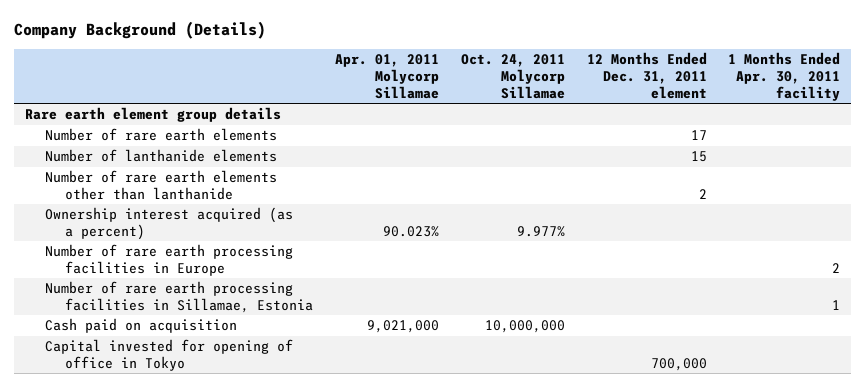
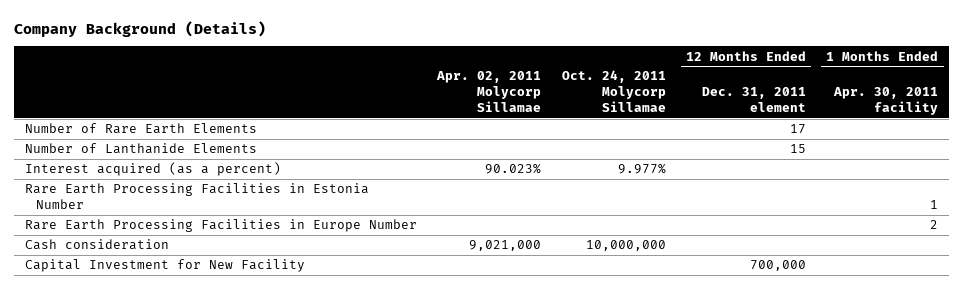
- | Apr. 01, 2011 Molycorp Sillamae | Oct. 24, 2011 Molycorp Sillamae | 12 Months Ended Dec. 31, 2011 element | 1 Months Ended Apr. 30, 2011 facility
+ | Apr. 02, 2011 Molycorp Sillamae | Oct. 24, 2011 Molycorp Sillamae | 12 Months Ended Dec. 31, 2011 element | 1 Months Ended Apr. 30, 2011 facility
- Rare earth element group details
- Number of rare earth elements | | | 17 |
- Number of lanthanide elements | | | 15 |
- Number of rare earth elements other than lanthanide | | | 2 |
- Ownership interest acquired (as a percent) | 90.023% | 9.977% | |
- Number of rare earth processing facilities in Europe | | | | 2
- Number of rare earth processing facilities in Sillamae, Estonia | | | | 1
- Cash paid on acquisition | 9,021,000 | 10,000,000 | |
- Capital invested for opening of office in Tokyo | | | 700,000 |
+ Number of Rare Earth Elements | | | 17 |
+ Number of Lanthanide Elements | | | 15 |
+ Interest acquired (as a percent) | 90.023% | 9.977% | |
+ Rare Earth Processing Facilities in Estonia Number | | | | 1
+ Rare Earth Processing Facilities in Europe Number | | | | 2
+ Cash consideration | 9,021,000 | 10,000,000 | |
+ Capital Investment for New Facility | | | 700,000 |

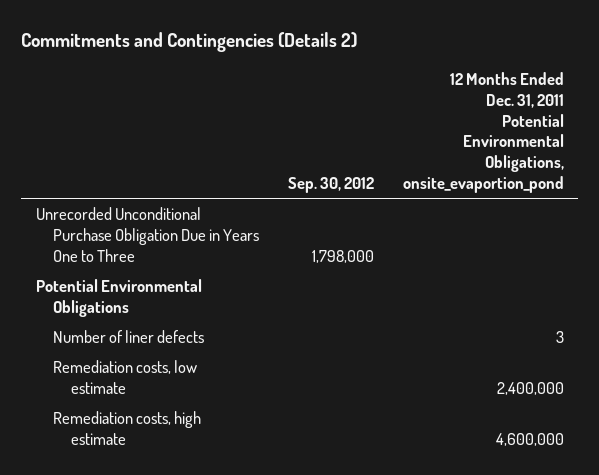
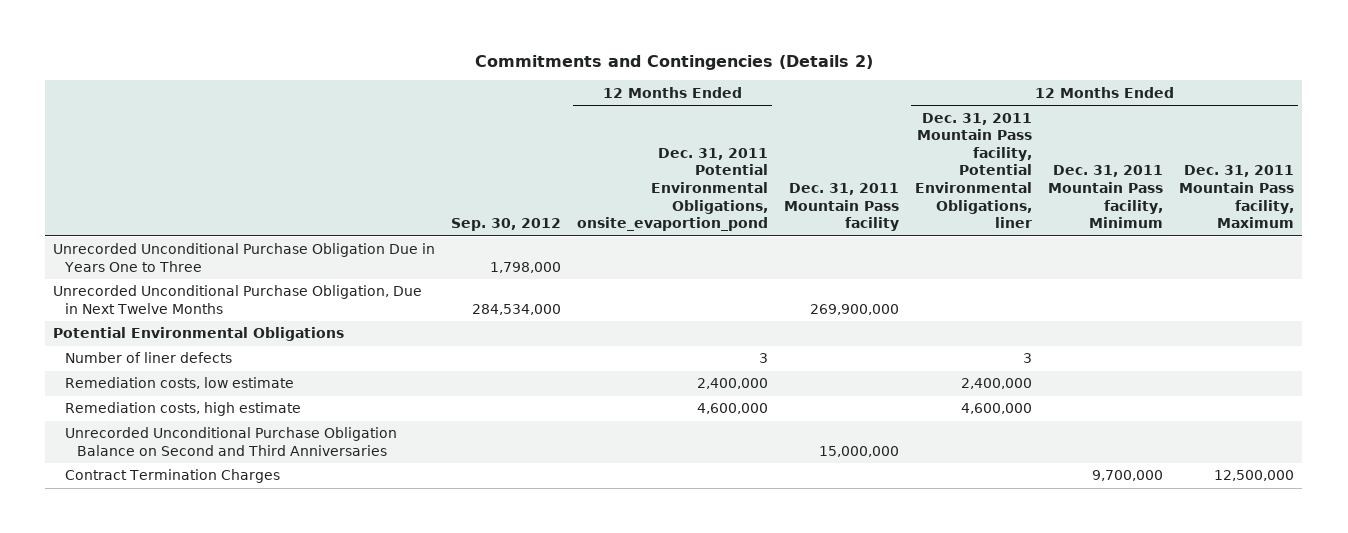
- | Sep. 30, 2012 | 12 Months Ended Dec. 31, 2011 Potential Environmental Obligations, onsite_evaportion_pond
+ | Sep. 30, 2012 | 12 Months Ended Dec. 31, 2011 Potential Environmental Obligations, onsite_evaportion_pond | Dec. 31, 2011 Mountain Pass facility | 12 Months Ended Dec. 31, 2011 Mountain Pass facility, Potential Environmental Obligations, liner | 12 Months Ended Dec. 31, 2011 Mountain Pass facility, Minimum | 12 Months Ended Dec. 31, 2011 Mountain Pass facility, Maximum
+ Unrecorded Unconditional Purchase Obligation, Due in Next Twelve Months | 284,534,000 | | 269,900,000 | | |
+ Unrecorded Unconditional Purchase Obligation Balance on Second and Third Anniversaries | | | 15,000,000 | | |
+ Contract Termination Charges | | | | | 9,700,000 | 12,500,000

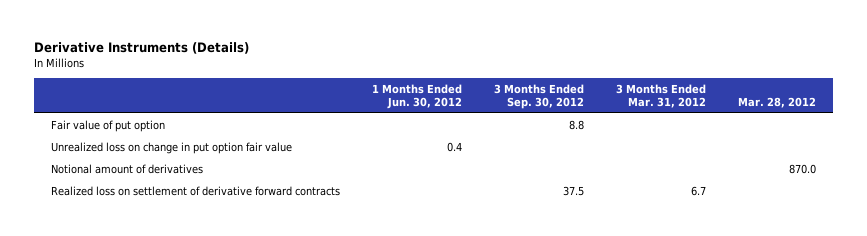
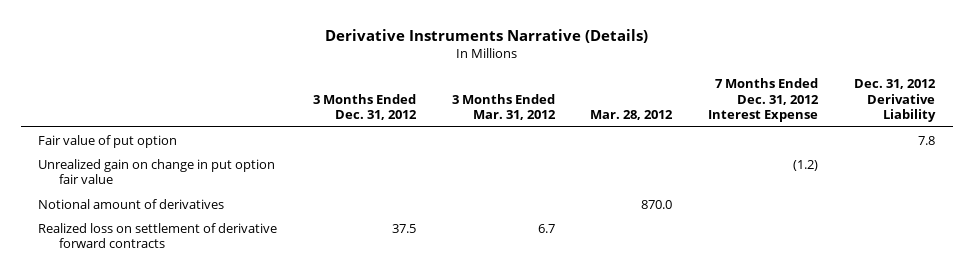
- Derivative Instruments (Details)
+ Derivative Instruments Narrative (Details)
- | 1 Months Ended Jun. 30, 2012 | 3 Months Ended Sep. 30, 2012 | 3 Months Ended Mar. 31, 2012 | Mar. 28, 2012
+ | 3 Months Ended Dec. 31, 2012 | 3 Months Ended Mar. 31, 2012 | Mar. 28, 2012 | 7 Months Ended Dec. 31, 2012 Interest Expense | Dec. 31, 2012 Derivative Liability
- Unrealized loss on change in put option fair value | 0.4 | | |
+ Unrealized gain on change in put option fair value | | | | (1.2) |

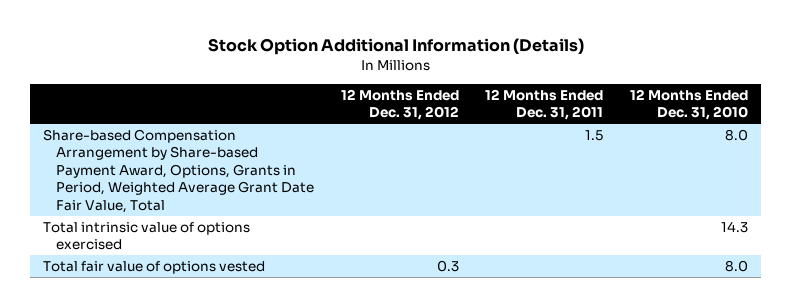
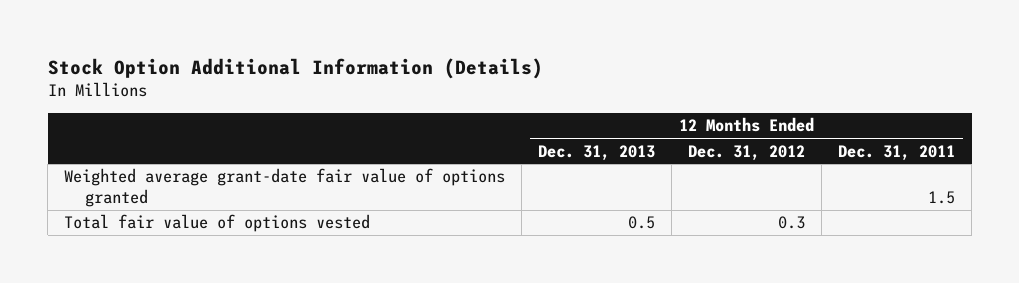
- | 12 Months Ended Dec. 31, 2012 | 12 Months Ended Dec. 31, 2011 | 12 Months Ended Dec. 31, 2010
+ | 12 Months Ended Dec. 31, 2013 | 12 Months Ended Dec. 31, 2012 | 12 Months Ended Dec. 31, 2011
- Share-based Compensation Arrangement by Share-based Payment Award, Options, Grants in Period, Weighted Average Grant Date Fair Value, Total | | 1.5 | 8.0
- Total intrinsic value of options exercised | | | 14.3
+ Weighted average grant-date fair value of options granted | | | 1.5

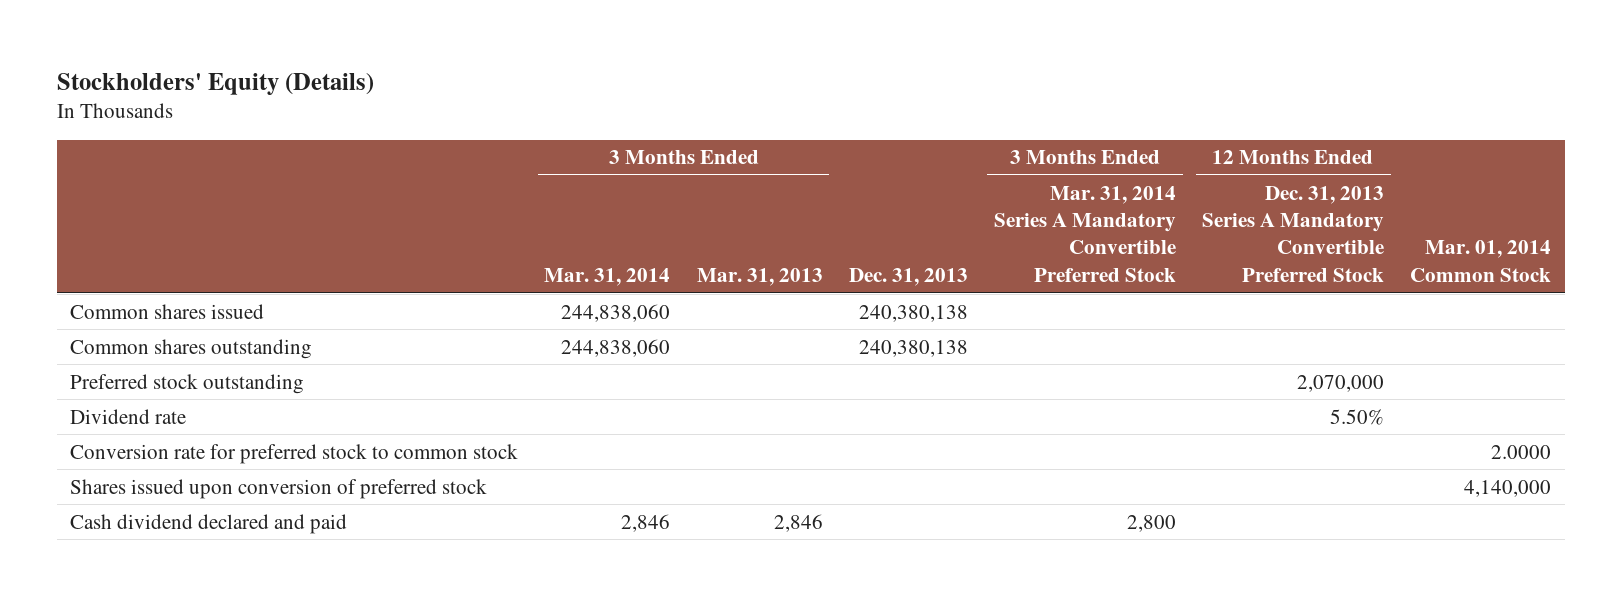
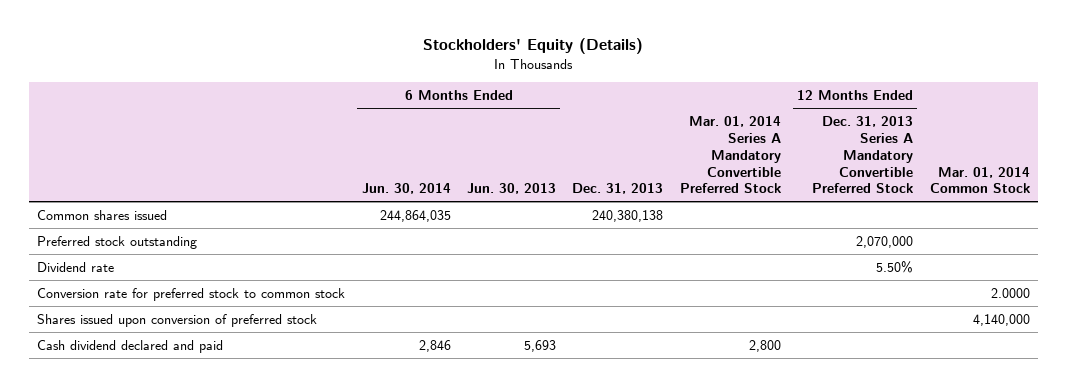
- | 3 Months Ended Mar. 31, 2014 | 3 Months Ended Mar. 31, 2013 | Dec. 31, 2013 | 3 Months Ended Mar. 31, 2014 Series A Mandatory Convertible Preferred Stock | 12 Months Ended Dec. 31, 2013 Series A Mandatory Convertible Preferred Stock | Mar. 01, 2014 Common Stock
+ | 6 Months Ended Jun. 30, 2014 | 6 Months Ended Jun. 30, 2013 | Dec. 31, 2013 | Mar. 01, 2014 Series A Mandatory Convertible Preferred Stock | 12 Months Ended Dec. 31, 2013 Series A Mandatory Convertible Preferred Stock | Mar. 01, 2014 Common Stock
- Common shares outstanding | 244,838,060 | | 240,380,138 | | |

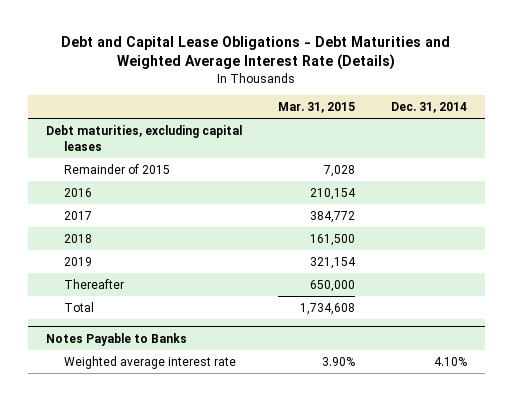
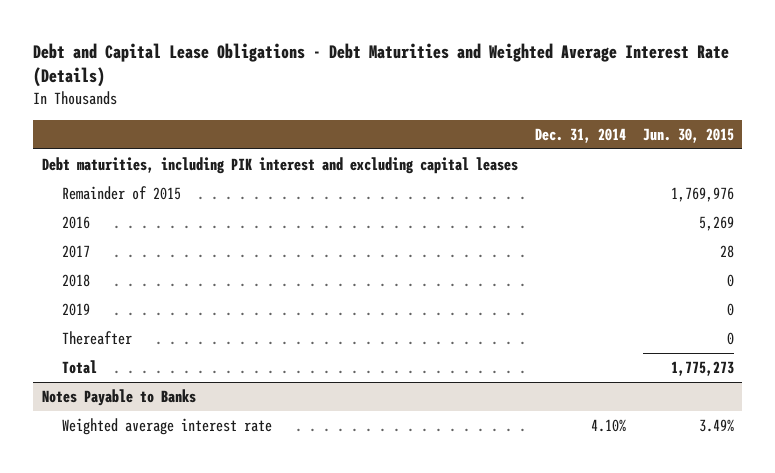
- | Mar. 31, 2015 | Dec. 31, 2014
+ | Dec. 31, 2014 | Jun. 30, 2015
- Debt maturities, excluding capital leases
+ Debt maturities, including PIK interest and excluding capital leases

